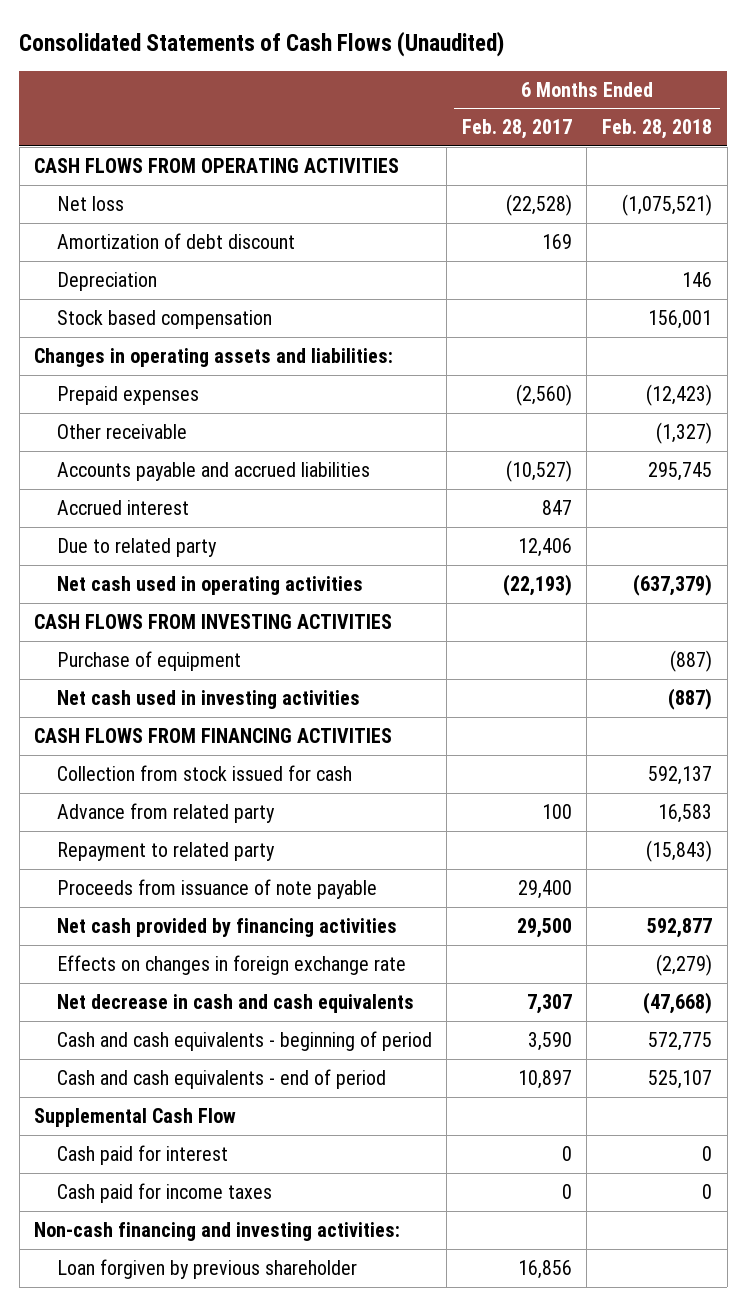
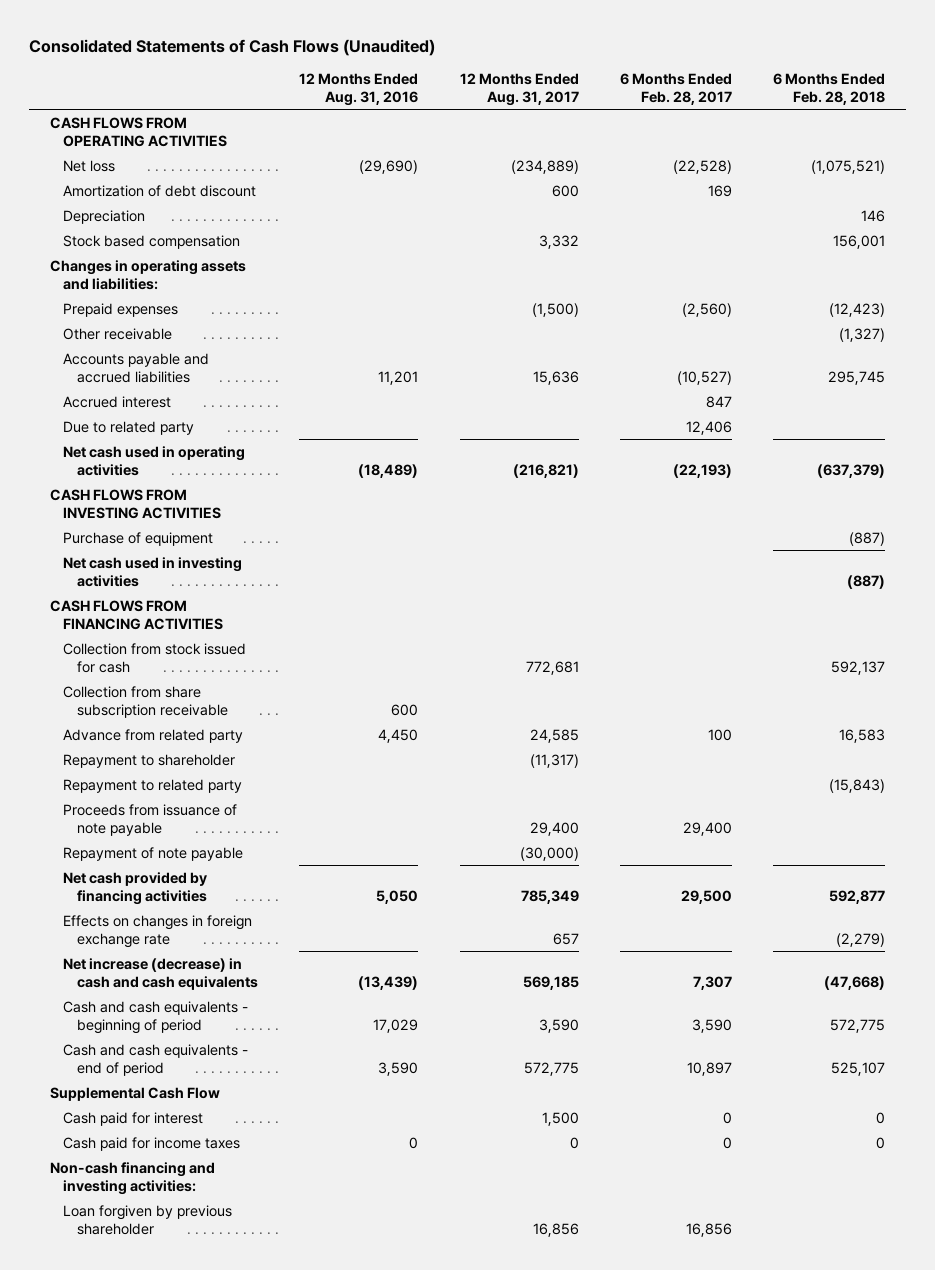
- | 6 Months Ended Feb. 28, 2017 | 6 Months Ended Feb. 28, 2018
+ | 12 Months Ended Aug. 31, 2016 | 12 Months Ended Aug. 31, 2017 | 6 Months Ended Feb. 28, 2017 | 6 Months Ended Feb. 28, 2018
+ Collection from share subscription receivable | 600 | | |
+ Repayment to shareholder | | (11,317) | |
+ Repayment of note payable | | (30,000) | |
- Net decrease in cash and cash equivalents | 7,307 | (47,668)
+ Net increase (decrease) in cash and cash equivalents | (13,439) | 569,185 | 7,307 | (47,668)

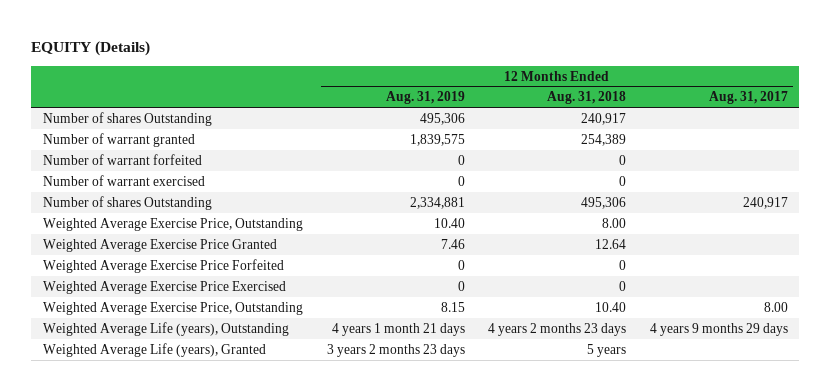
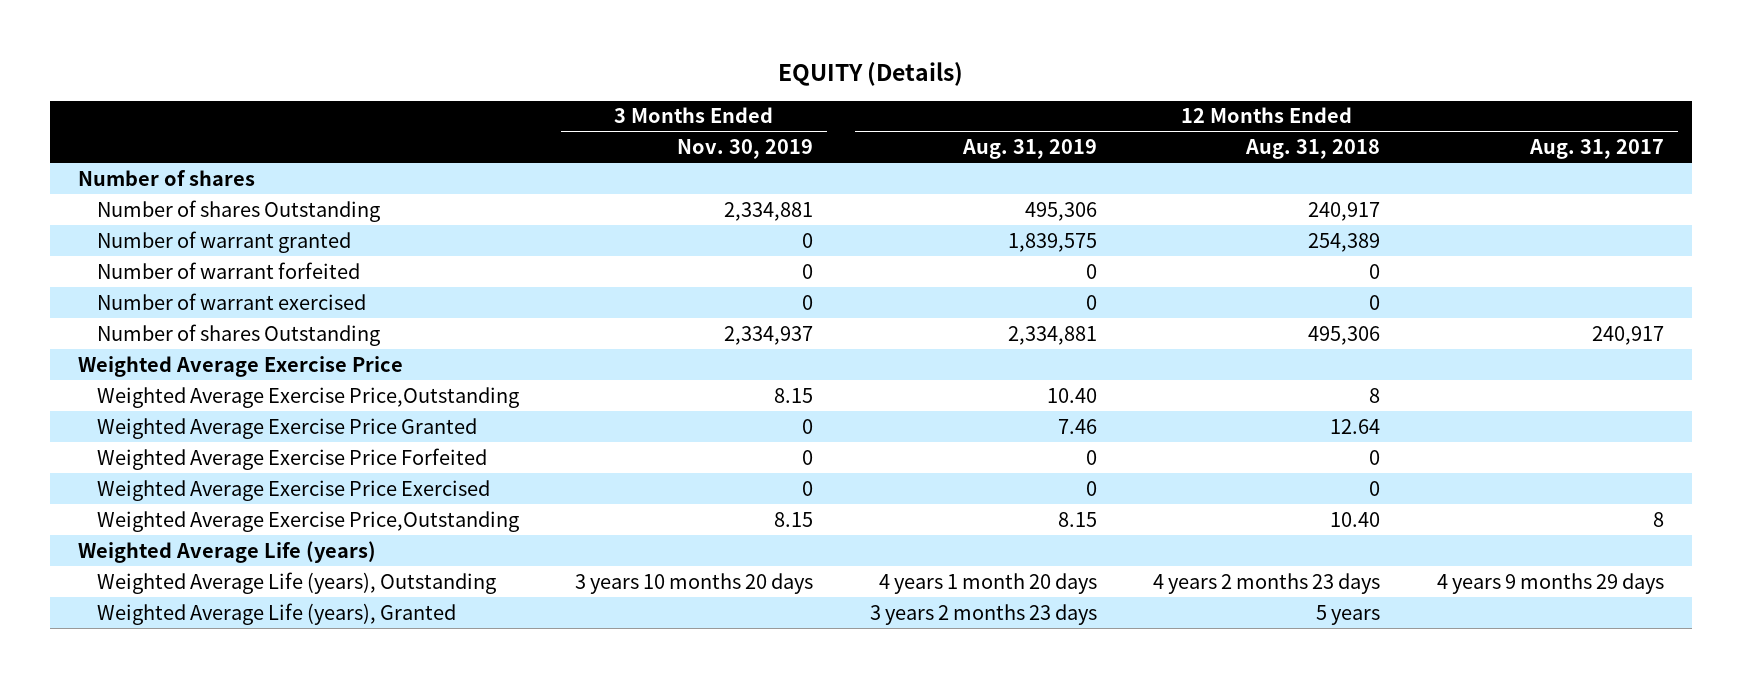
- | 12 Months Ended Aug. 31, 2019 | 12 Months Ended Aug. 31, 2018 | 12 Months Ended Aug. 31, 2017
+ | 3 Months Ended Nov. 30, 2019 | 12 Months Ended Aug. 31, 2019 | 12 Months Ended Aug. 31, 2018 | 12 Months Ended Aug. 31, 2017
+ Number of shares
- Weighted Average Exercise Price, Outstanding | 10.40 | 8.00 |
+ Weighted Average Exercise Price
+ Weighted Average Exercise Price,Outstanding | 8.15 | 10.40 | 8 |
- Weighted Average Exercise Price, Outstanding | 8.15 | 10.40 | 8.00
- Weighted Average Life (years), Outstanding | 4 years 1 month 21 days | 4 years 2 months 23 days | 4 years 9 months 29 days
+ Weighted Average Exercise Price,Outstanding | 8.15 | 8.15 | 10.40 | 8
+ Weighted Average Life (years)
+ Weighted Average Life (years), Outstanding | 3 years 10 months 20 days | 4 years 1 month 20 days | 4 years 2 months 23 days | 4 years 9 months 29 days

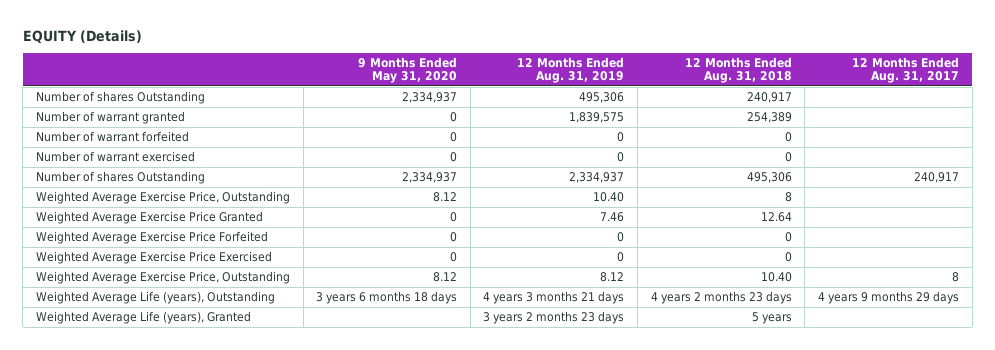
- | 3 Months Ended Nov. 30, 2019 | 12 Months Ended Aug. 31, 2019 | 12 Months Ended Aug. 31, 2018 | 12 Months Ended Aug. 31, 2017
+ | 9 Months Ended May 31, 2020 | 12 Months Ended Aug. 31, 2019 | 12 Months Ended Aug. 31, 2018 | 12 Months Ended Aug. 31, 2017
- Number of shares
- Number of shares Outstanding | 2,334,937 | 2,334,881 | 495,306 | 240,917
- Weighted Average Exercise Price
- Weighted Average Exercise Price,Outstanding | 8.15 | 10.40 | 8 |
+ Number of shares Outstanding | 2,334,937 | 2,334,937 | 495,306 | 240,917
+ Weighted Average Exercise Price, Outstanding | 8.12 | 10.40 | 8 |
- Weighted Average Exercise Price,Outstanding | 8.15 | 8.15 | 10.40 | 8
- Weighted Average Life (years)
- Weighted Average Life (years), Outstanding | 3 years 10 months 20 days | 4 years 1 month 20 days | 4 years 2 months 23 days | 4 years 9 months 29 days
+ Weighted Average Exercise Price, Outstanding | 8.12 | 8.12 | 10.40 | 8
+ Weighted Average Life (years), Outstanding | 3 years 6 months 18 days | 4 years 3 months 21 days | 4 years 2 months 23 days | 4 years 9 months 29 days

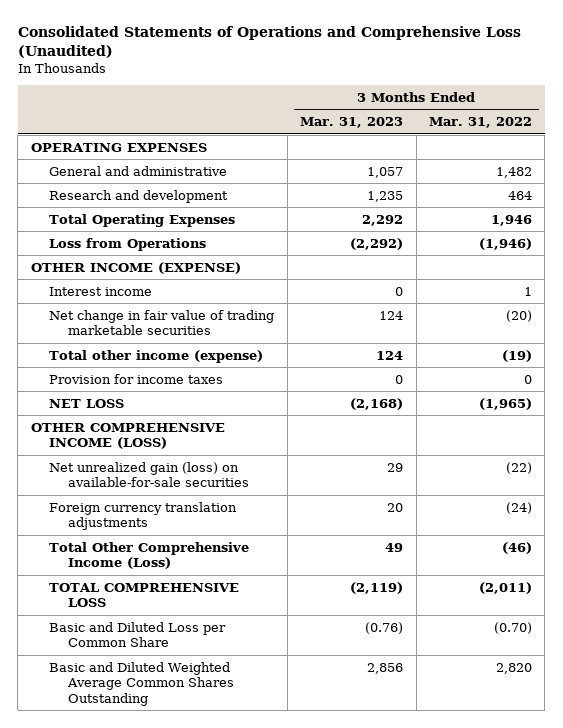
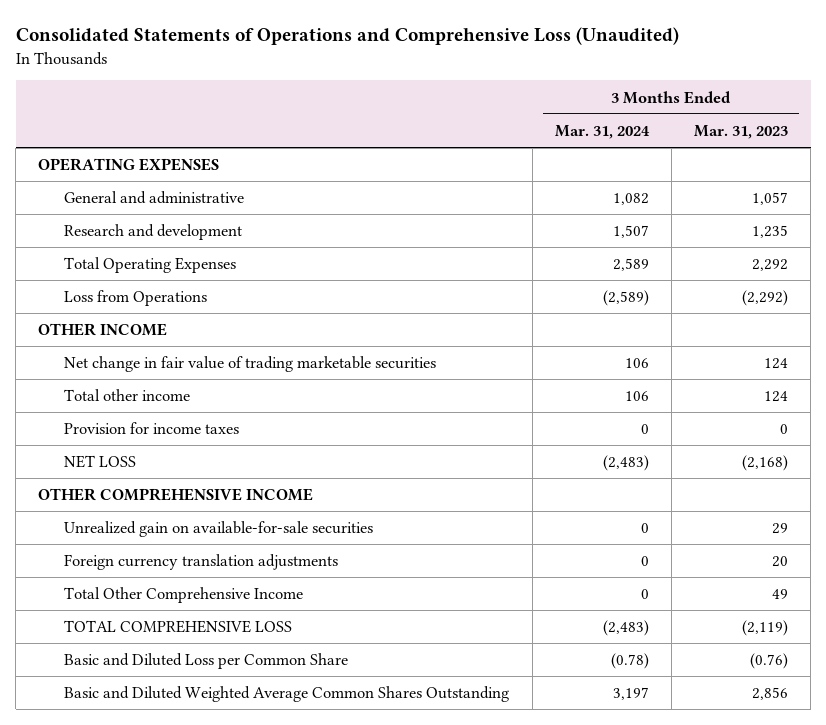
- | 3 Months Ended Mar. 31, 2023 | 3 Months Ended Mar. 31, 2022
+ | 3 Months Ended Mar. 31, 2024 | 3 Months Ended Mar. 31, 2023
- OTHER INCOME (EXPENSE)
- Interest income | 0 | 1
+ OTHER INCOME
- Total other income (expense) | 124 | (19)
+ Total other income | 106 | 124
- OTHER COMPREHENSIVE INCOME (LOSS)
- Net unrealized gain (loss) on available-for-sale securities | 29 | (22)
+ OTHER COMPREHENSIVE INCOME
+ Unrealized gain on available-for-sale securities | 0 | 29
- Total Other Comprehensive Income (Loss) | 49 | (46)
+ Total Other Comprehensive Income | 0 | 49

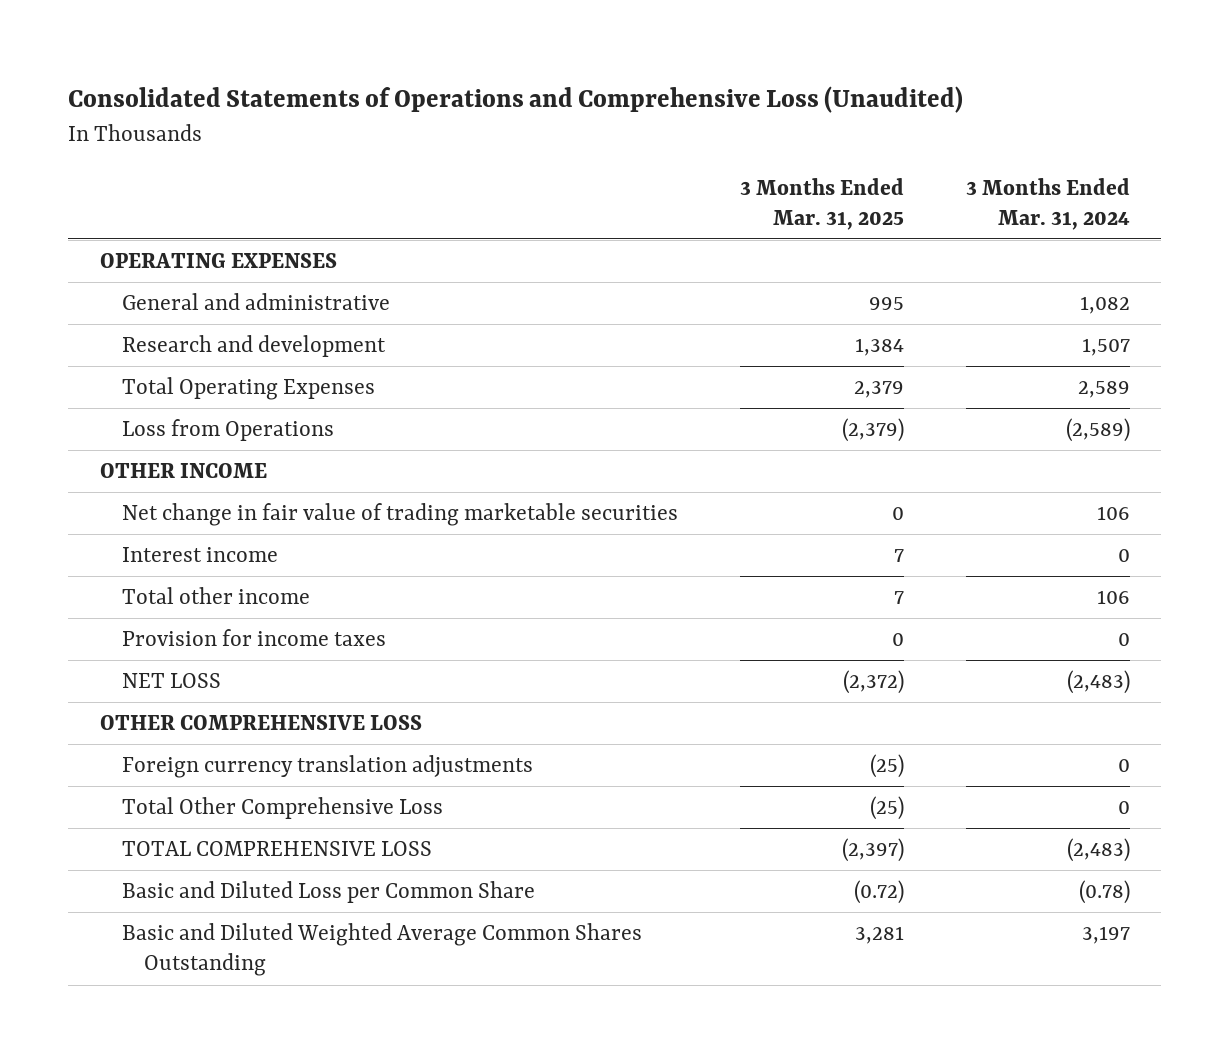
- | 3 Months Ended Mar. 31, 2024 | 3 Months Ended Mar. 31, 2023
+ | 3 Months Ended Mar. 31, 2025 | 3 Months Ended Mar. 31, 2024
+ Interest income | 7 | 0
- OTHER COMPREHENSIVE INCOME
- Unrealized gain on available-for-sale securities | 0 | 29
+ OTHER COMPREHENSIVE LOSS
- Total Other Comprehensive Income | 0 | 49
+ Total Other Comprehensive Loss | (25) | 0

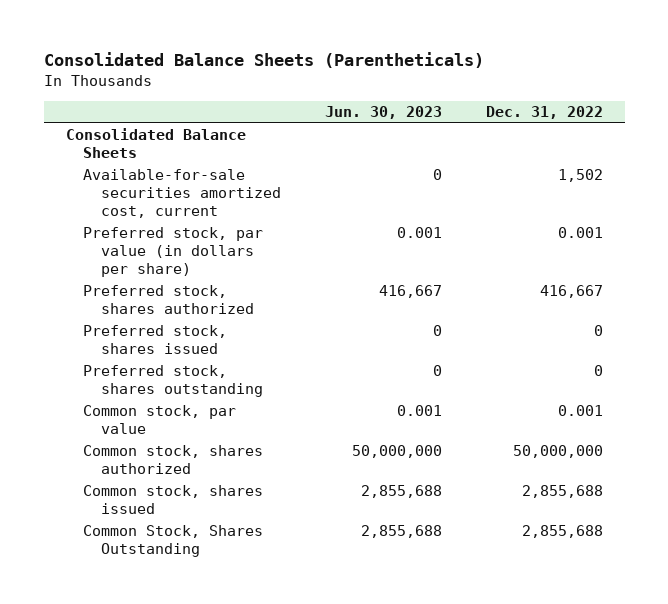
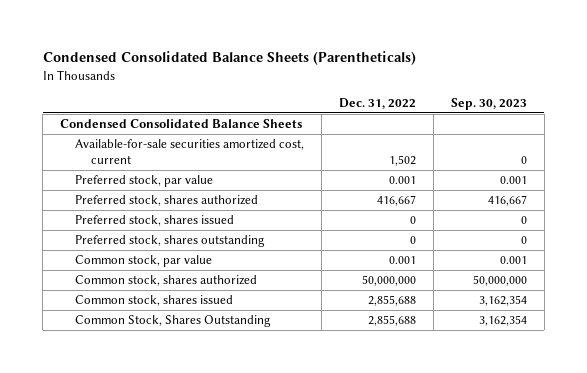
- Consolidated Balance Sheets (Parentheticals)
+ Condensed Consolidated Balance Sheets (Parentheticals)
- | Jun. 30, 2023 | Dec. 31, 2022
+ | Dec. 31, 2022 | Sep. 30, 2023
- Consolidated Balance Sheets
+ Condensed Consolidated Balance Sheets
- Preferred stock, par value (in dollars per share) | 0.001 | 0.001
+ Preferred stock, par value | 0.001 | 0.001

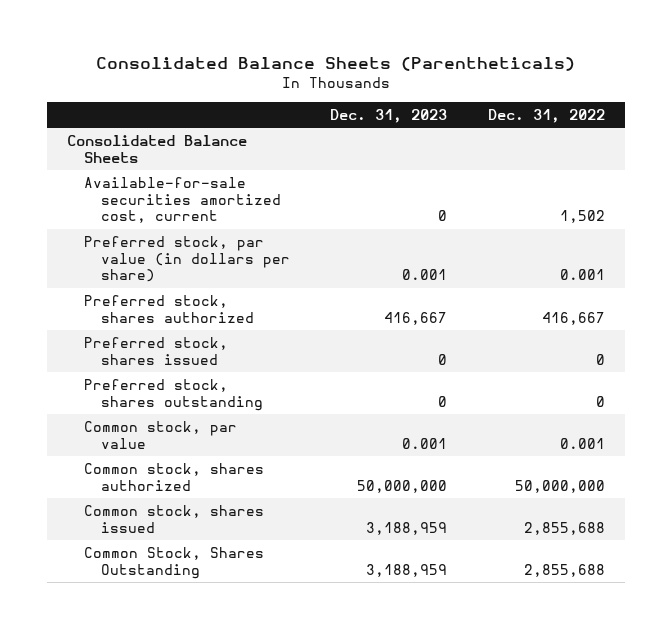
- Condensed Consolidated Balance Sheets (Parentheticals)
+ Consolidated Balance Sheets (Parentheticals)
- | Dec. 31, 2022 | Sep. 30, 2023
+ | Dec. 31, 2023 | Dec. 31, 2022
- Condensed Consolidated Balance Sheets
+ Consolidated Balance Sheets
- Preferred stock, par value | 0.001 | 0.001
+ Preferred stock, par value (in dollars per share) | 0.001 | 0.001

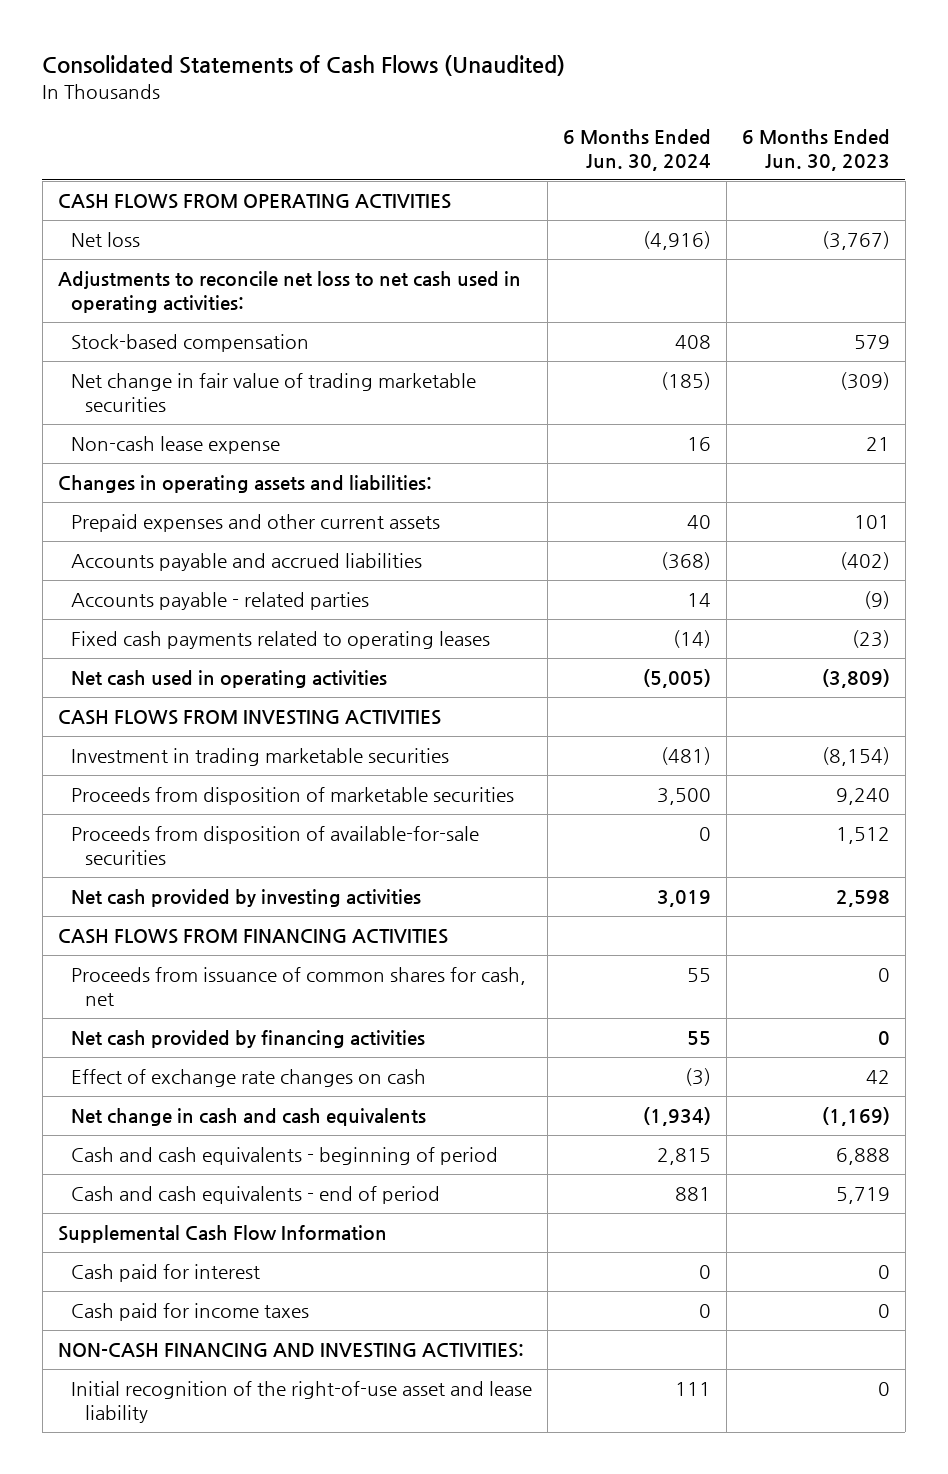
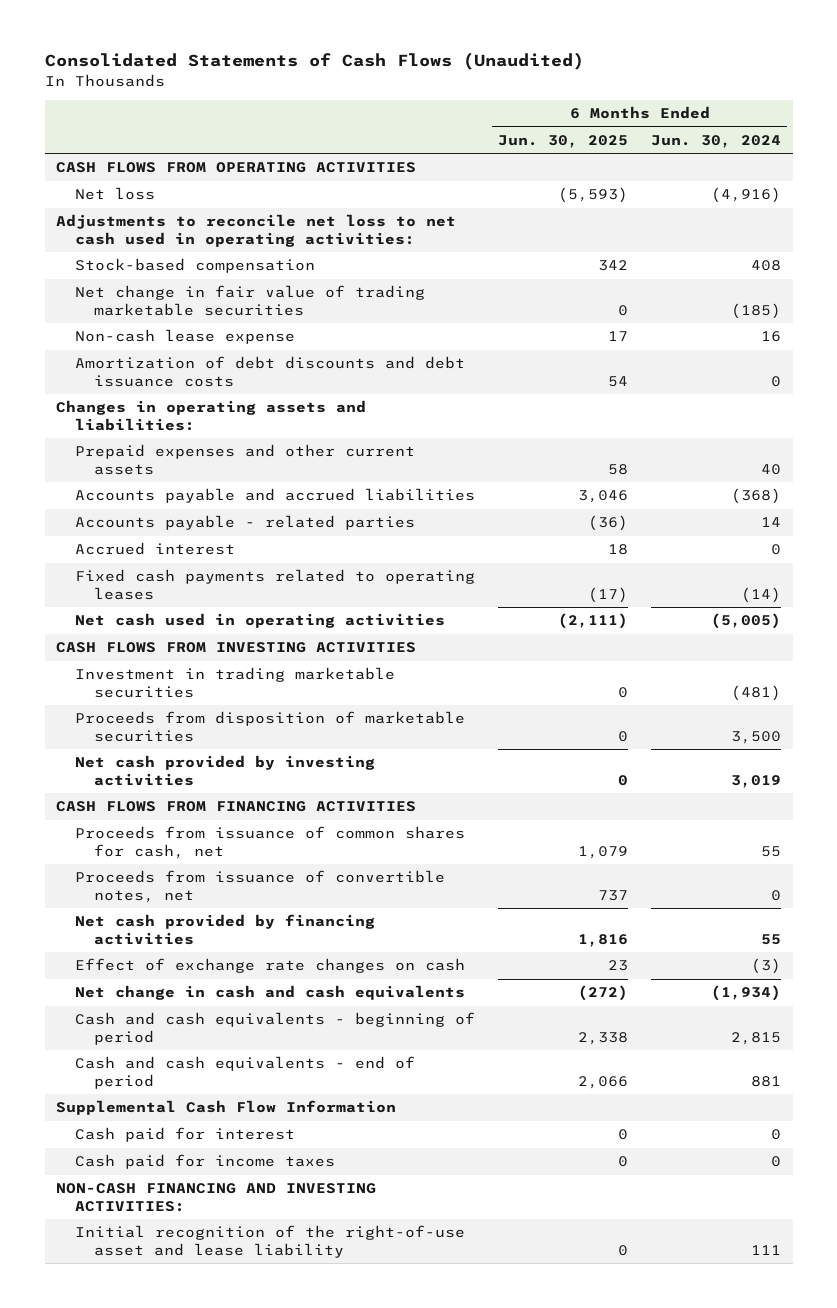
- | 6 Months Ended Jun. 30, 2024 | 6 Months Ended Jun. 30, 2023
+ | 6 Months Ended Jun. 30, 2025 | 6 Months Ended Jun. 30, 2024
+ Amortization of debt discounts and debt issuance costs | 54 | 0
+ Accrued interest | 18 | 0
- Proceeds from disposition of available-for-sale securities | 0 | 1,512
+ Proceeds from issuance of convertible notes, net | 737 | 0

